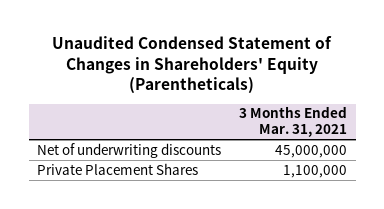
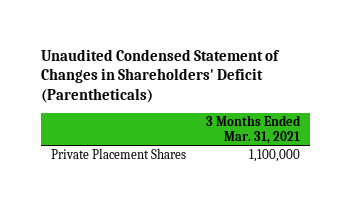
- Unaudited Condensed Statement of Changes in Shareholders' Equity (Parentheticals)
+ Unaudited Condensed Statement of Changes in Shareholders' Deficit (Parentheticals)
- Net of underwriting discounts | 45,000,000

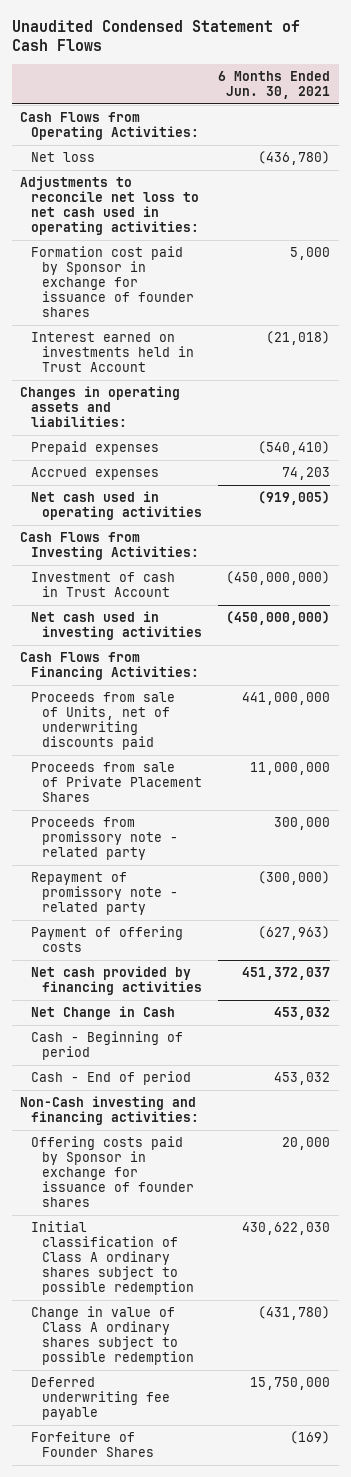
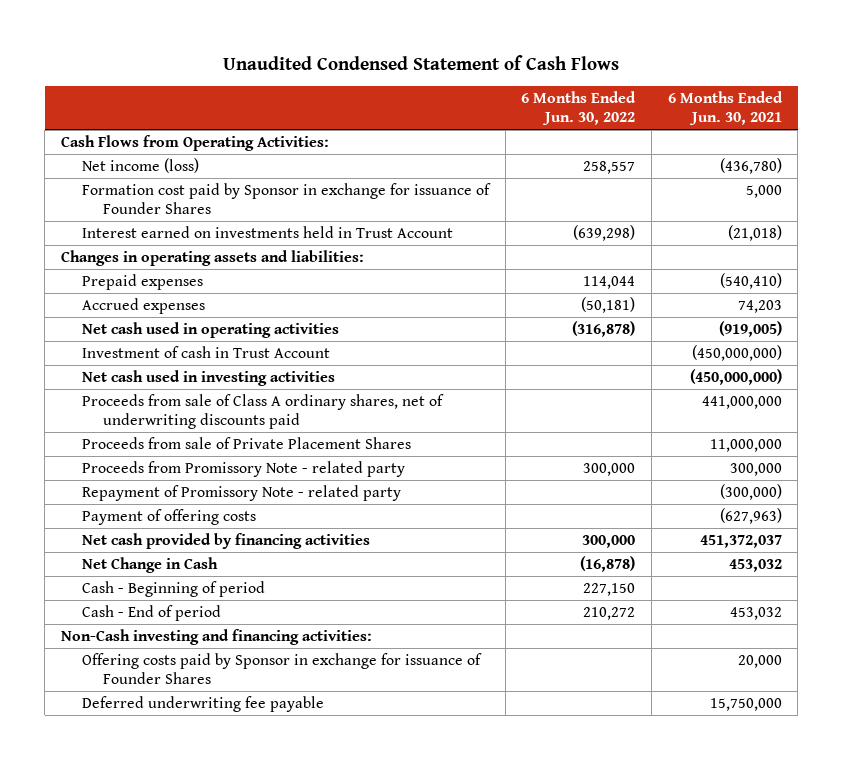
- | 6 Months Ended Jun. 30, 2021
+ | 6 Months Ended Jun. 30, 2022 | 6 Months Ended Jun. 30, 2021
- Net loss | (436,780)
- Adjustments to reconcile net loss to net cash used in operating activities:
- Formation cost paid by Sponsor in exchange for issuance of founder shares | 5,000
+ Net income (loss) | 258,557 | (436,780)
+ Formation cost paid by Sponsor in exchange for issuance of Founder Shares | | 5,000
- Cash Flows from Investing Activities:
- Cash Flows from Financing Activities:
- Proceeds from sale of Units, net of underwriting discounts paid | 441,000,000
+ Proceeds from sale of Class A ordinary shares, net of underwriting discounts paid | | 441,000,000
- Proceeds from promissory note - related party | 300,000
- Repayment of promissory note - related party | (300,000)
+ Proceeds from Promissory Note - related party | 300,000 | 300,000
+ Repayment of Promissory Note - related party | | (300,000)
- Offering costs paid by Sponsor in exchange for issuance of founder shares | 20,000
- Initial classification of Class A ordinary shares subject to possible redemption | 430,622,030
- Change in value of Class A ordinary shares subject to possible redemption | (431,780)
+ Offering costs paid by Sponsor in exchange for issuance of Founder Shares | | 20,000
- Forfeiture of Founder Shares | (169)

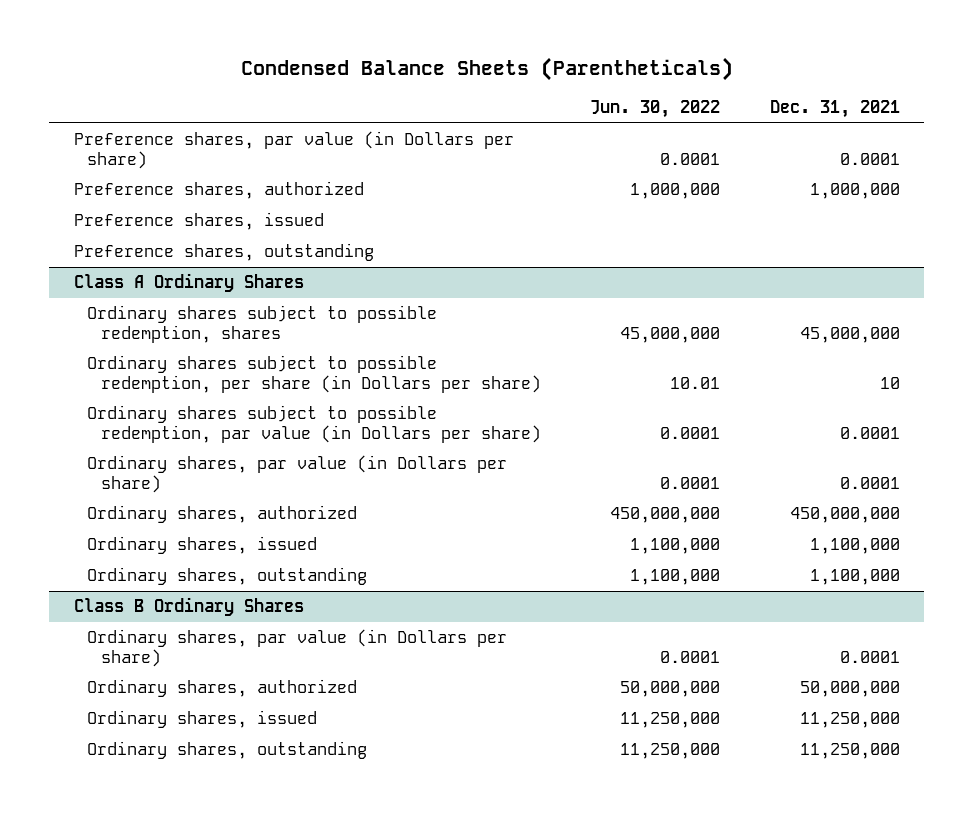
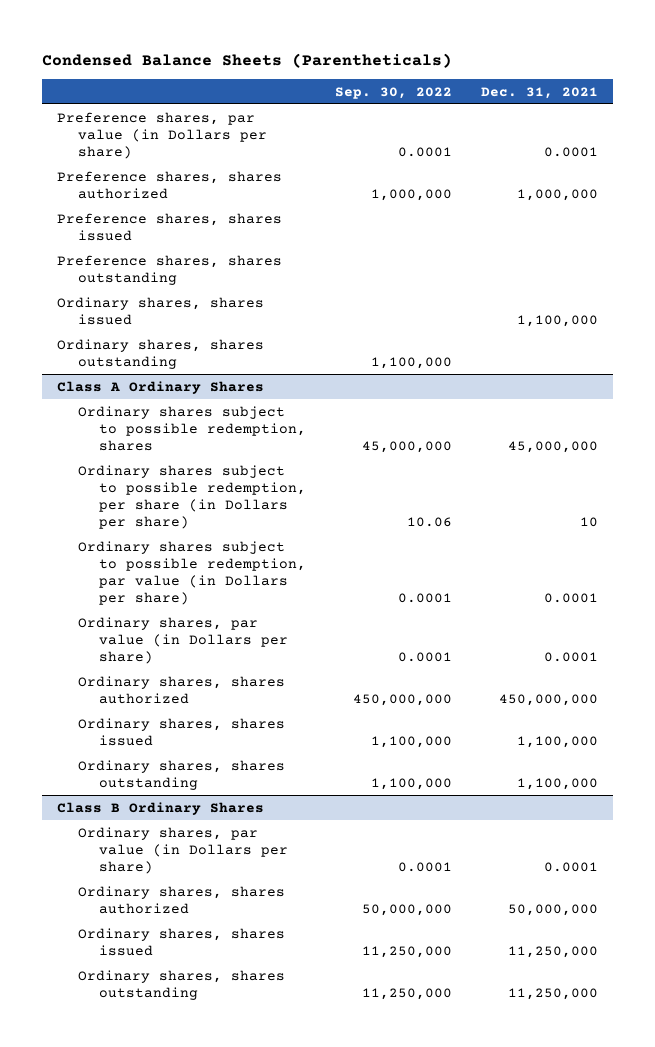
- | Jun. 30, 2022 | Dec. 31, 2021
+ | Sep. 30, 2022 | Dec. 31, 2021
- Preference shares, authorized | 1,000,000 | 1,000,000
- Preference shares, issued
- Preference shares, outstanding
+ Preference shares, shares authorized | 1,000,000 | 1,000,000
+ Preference shares, shares issued
+ Preference shares, shares outstanding
+ Ordinary shares, shares issued | | 1,100,000
+ Ordinary shares, shares outstanding | 1,100,000 |
@ Class A Ordinary Shares
- Ordinary shares, authorized | 450,000,000 | 450,000,000
- Ordinary shares, issued | 1,100,000 | 1,100,000
- Ordinary shares, outstanding | 1,100,000 | 1,100,000
+ Ordinary shares, shares authorized | 450,000,000 | 450,000,000
+ Ordinary shares, shares issued | 1,100,000 | 1,100,000
+ Ordinary shares, shares outstanding | 1,100,000 | 1,100,000
@ Class B Ordinary Shares
- Ordinary shares, authorized | 50,000,000 | 50,000,000
- Ordinary shares, issued | 11,250,000 | 11,250,000
- Ordinary shares, outstanding | 11,250,000 | 11,250,000
+ Ordinary shares, shares authorized | 50,000,000 | 50,000,000
+ Ordinary shares, shares issued | 11,250,000 | 11,250,000
+ Ordinary shares, shares outstanding | 11,250,000 | 11,250,000

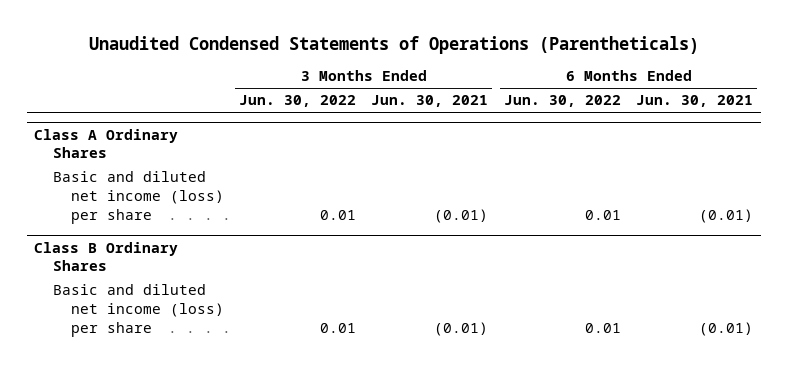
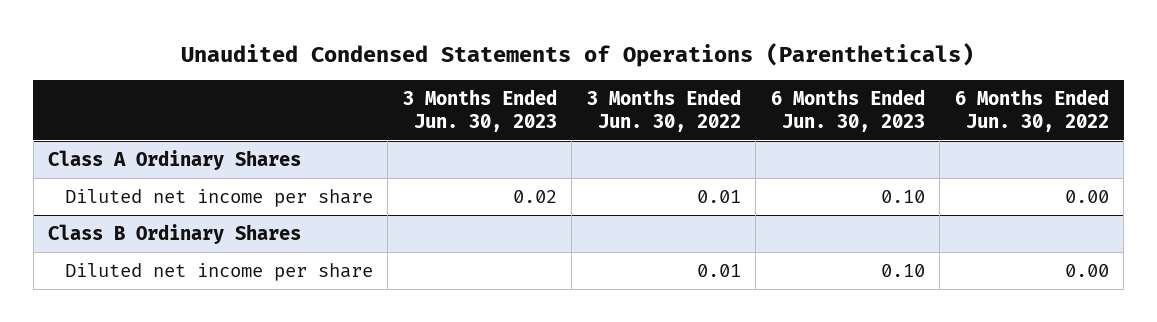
- | 3 Months Ended Jun. 30, 2022 | 3 Months Ended Jun. 30, 2021 | 6 Months Ended Jun. 30, 2022 | 6 Months Ended Jun. 30, 2021
+ | 3 Months Ended Jun. 30, 2023 | 3 Months Ended Jun. 30, 2022 | 6 Months Ended Jun. 30, 2023 | 6 Months Ended Jun. 30, 2022
@ Class A Ordinary Shares
- Basic and diluted net income (loss) per share | 0.01 | (0.01) | 0.01 | (0.01)
+ Diluted net income per share | 0.02 | 0.01 | 0.10 | 0.00
@ Class B Ordinary Shares
- Basic and diluted net income (loss) per share | 0.01 | (0.01) | 0.01 | (0.01)
+ Diluted net income per share | | 0.01 | 0.10 | 0.00

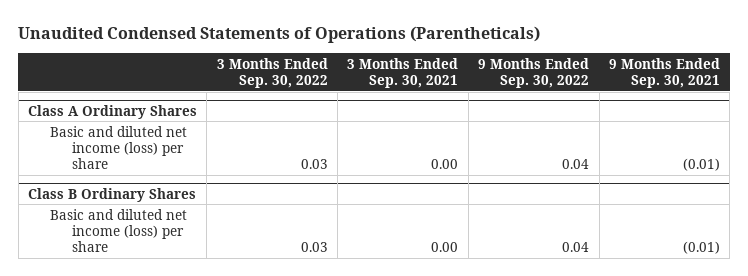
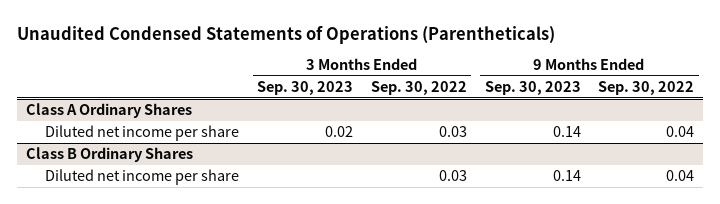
- | 3 Months Ended Sep. 30, 2022 | 3 Months Ended Sep. 30, 2021 | 9 Months Ended Sep. 30, 2022 | 9 Months Ended Sep. 30, 2021
+ | 3 Months Ended Sep. 30, 2023 | 3 Months Ended Sep. 30, 2022 | 9 Months Ended Sep. 30, 2023 | 9 Months Ended Sep. 30, 2022
@ Class A Ordinary Shares
- Basic and diluted net income (loss) per share | 0.03 | 0.00 | 0.04 | (0.01)
+ Diluted net income per share | 0.02 | 0.03 | 0.14 | 0.04
@ Class B Ordinary Shares
- Basic and diluted net income (loss) per share | 0.03 | 0.00 | 0.04 | (0.01)
+ Diluted net income per share | | 0.03 | 0.14 | 0.04

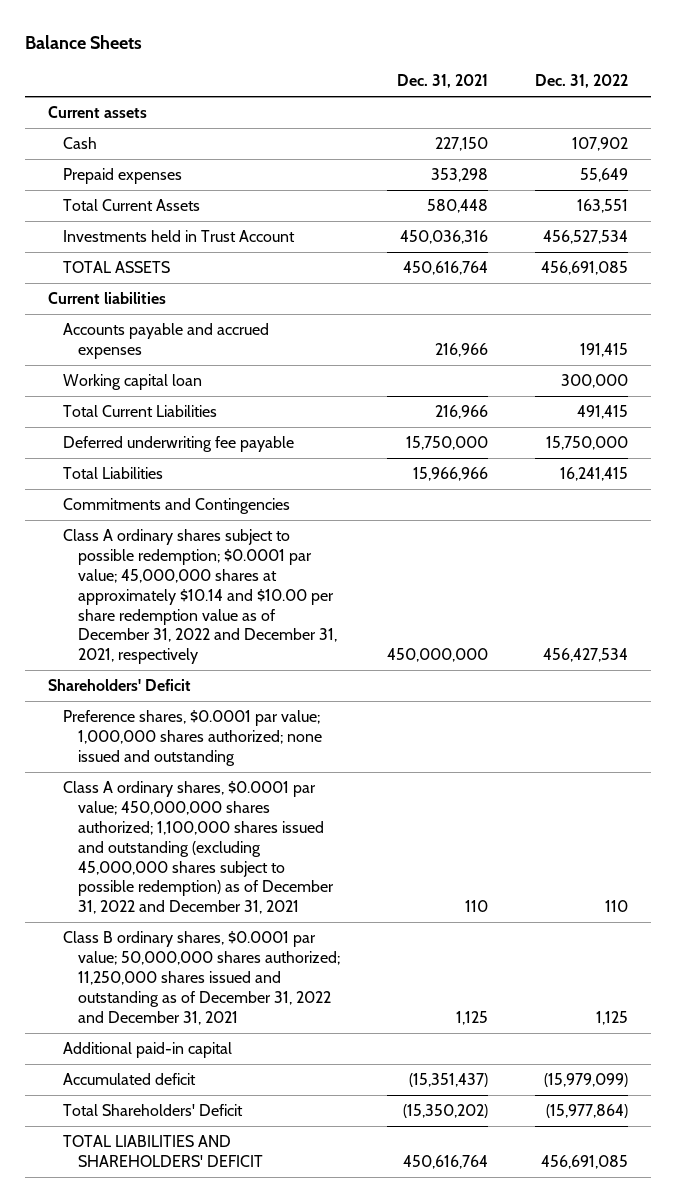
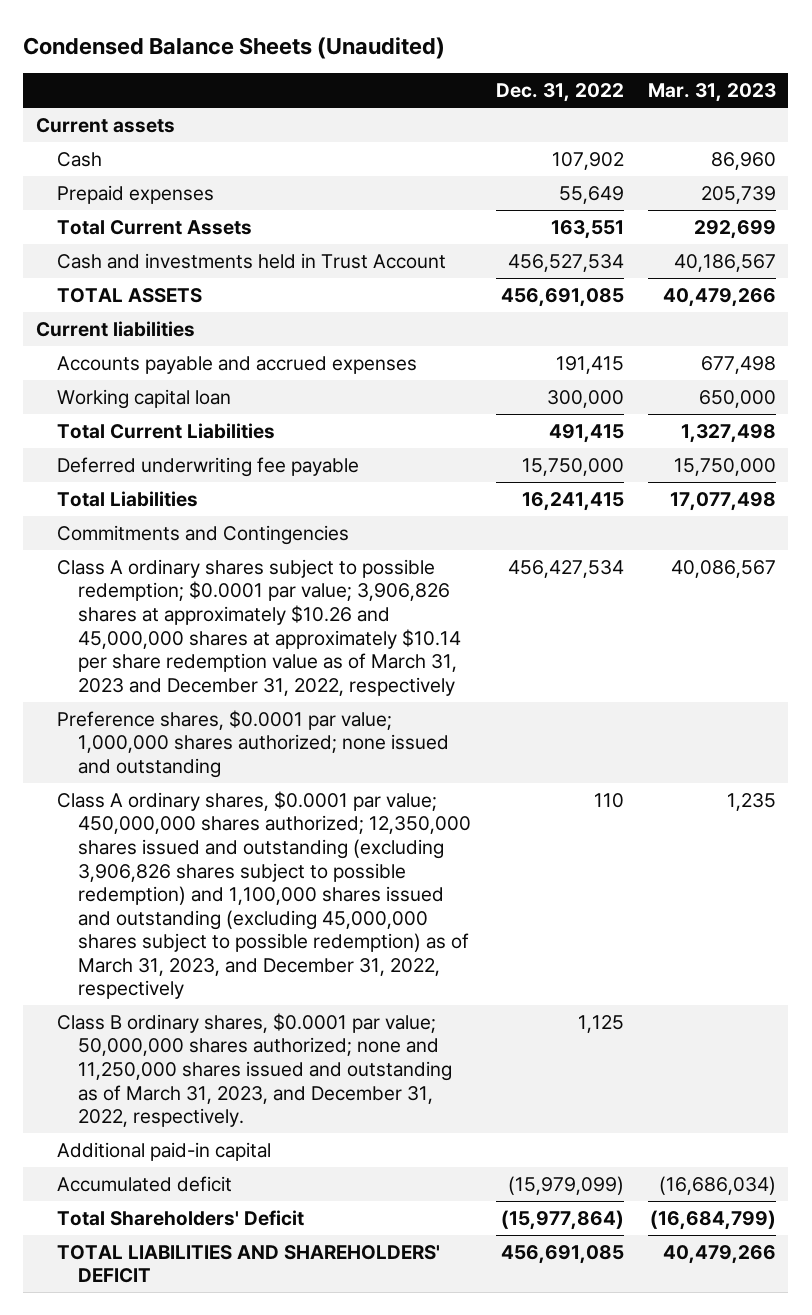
- Balance Sheets
+ Condensed Balance Sheets (Unaudited)
- | Dec. 31, 2021 | Dec. 31, 2022
+ | Dec. 31, 2022 | Mar. 31, 2023
- Investments held in Trust Account | 450,036,316 | 456,527,534
+ Cash and investments held in Trust Account | 456,527,534 | 40,186,567
- Class A ordinary shares subject to possible redemption; $0.0001 par value; 45,000,000 shares at approximately $10.14 and $10.00 per share redemption value as of December 31, 2022 and December 31, 2021, respectively | 450,000,000 | 456,427,534
- Shareholders' Deficit
+ Class A ordinary shares subject to possible redemption; $0.0001 par value; 3,906,826 shares at approximately $10.26 and 45,000,000 shares at approximately $10.14 per share redemption value as of March 31, 2023 and December 31, 2022, respectively | 456,427,534 | 40,086,567
- Class A ordinary shares, $0.0001 par value; 450,000,000 shares authorized; 1,100,000 shares issued and outstanding (excluding 45,000,000 shares subject to possible redemption) as of December 31, 2022 and December 31, 2021 | 110 | 110
- Class B ordinary shares, $0.0001 par value; 50,000,000 shares authorized; 11,250,000 shares issued and outstanding as of December 31, 2022 and December 31, 2021 | 1,125 | 1,125
+ Class A ordinary shares, $0.0001 par value; 450,000,000 shares authorized; 12,350,000 shares issued and outstanding (excluding 3,906,826 shares subject to possible redemption) and 1,100,000 shares issued and outstanding (excluding 45,000,000 shares subject to possible redemption) as of March 31, 2023, and December 31, 2022, respectively | 110 | 1,235
+ Class B ordinary shares, $0.0001 par value; 50,000,000 shares authorized; none and 11,250,000 shares issued and outstanding as of March 31, 2023, and December 31, 2022, respectively. | 1,125 |

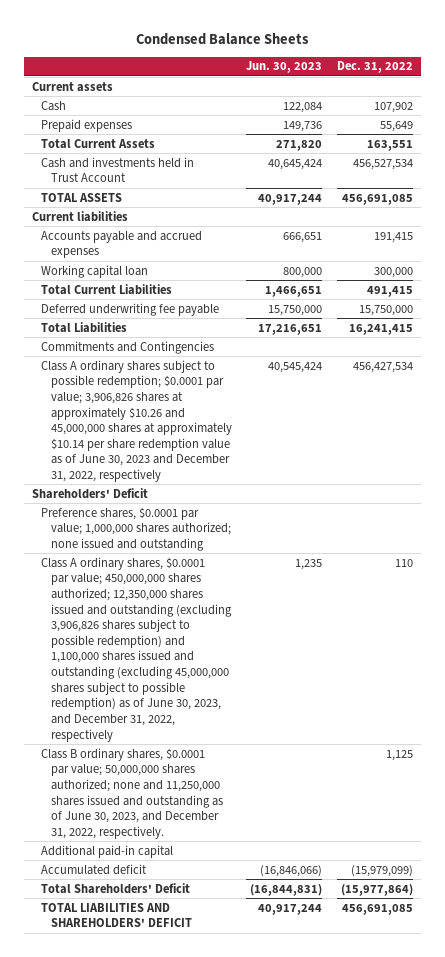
- Condensed Balance Sheets (Unaudited)
+ Condensed Balance Sheets
- | Dec. 31, 2022 | Mar. 31, 2023
+ | Jun. 30, 2023 | Dec. 31, 2022
- Class A ordinary shares subject to possible redemption; $0.0001 par value; 3,906,826 shares at approximately $10.26 and 45,000,000 shares at approximately $10.14 per share redemption value as of March 31, 2023 and December 31, 2022, respectively | 456,427,534 | 40,086,567
+ Class A ordinary shares subject to possible redemption; $0.0001 par value; 3,906,826 shares at approximately $10.26 and 45,000,000 shares at approximately $10.14 per share redemption value as of June 30, 2023 and December 31, 2022, respectively | 40,545,424 | 456,427,534
+ Shareholders' Deficit
- Class A ordinary shares, $0.0001 par value; 450,000,000 shares authorized; 12,350,000 shares issued and outstanding (excluding 3,906,826 shares subject to possible redemption) and 1,100,000 shares issued and outstanding (excluding 45,000,000 shares subject to possible redemption) as of March 31, 2023, and December 31, 2022, respectively | 110 | 1,235
- Class B ordinary shares, $0.0001 par value; 50,000,000 shares authorized; none and 11,250,000 shares issued and outstanding as of March 31, 2023, and December 31, 2022, respectively. | 1,125 |
+ Class A ordinary shares, $0.0001 par value; 450,000,000 shares authorized; 12,350,000 shares issued and outstanding (excluding 3,906,826 shares subject to possible redemption) and 1,100,000 shares issued and outstanding (excluding 45,000,000 shares subject to possible redemption) as of June 30, 2023, and December 31, 2022, respectively | 1,235 | 110
+ Class B ordinary shares, $0.0001 par value; 50,000,000 shares authorized; none and 11,250,000 shares issued and outstanding as of June 30, 2023, and December 31, 2022, respectively. | | 1,125

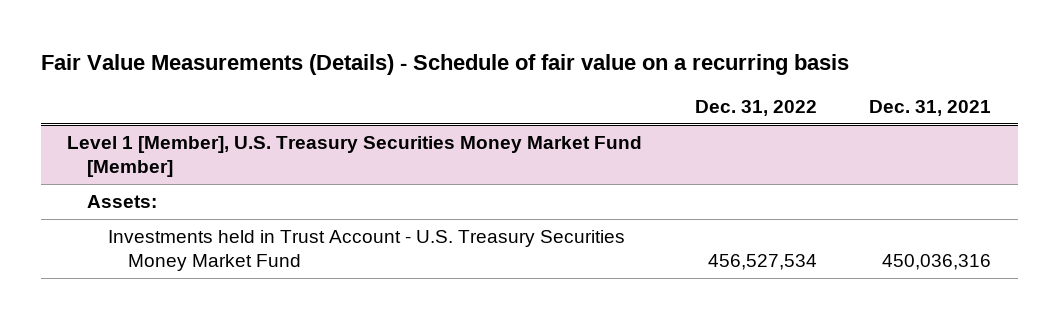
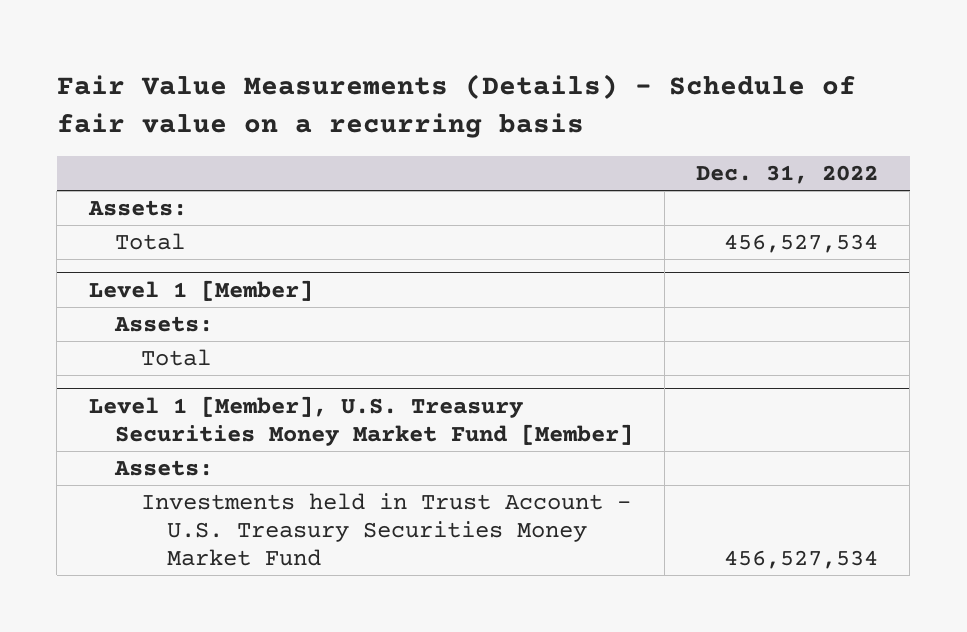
- | Dec. 31, 2022 | Dec. 31, 2021
+ | Dec. 31, 2022
+ Assets:
+ Total | 456,527,534
+ Level 1 [Member]
+ Assets:
+ Total

